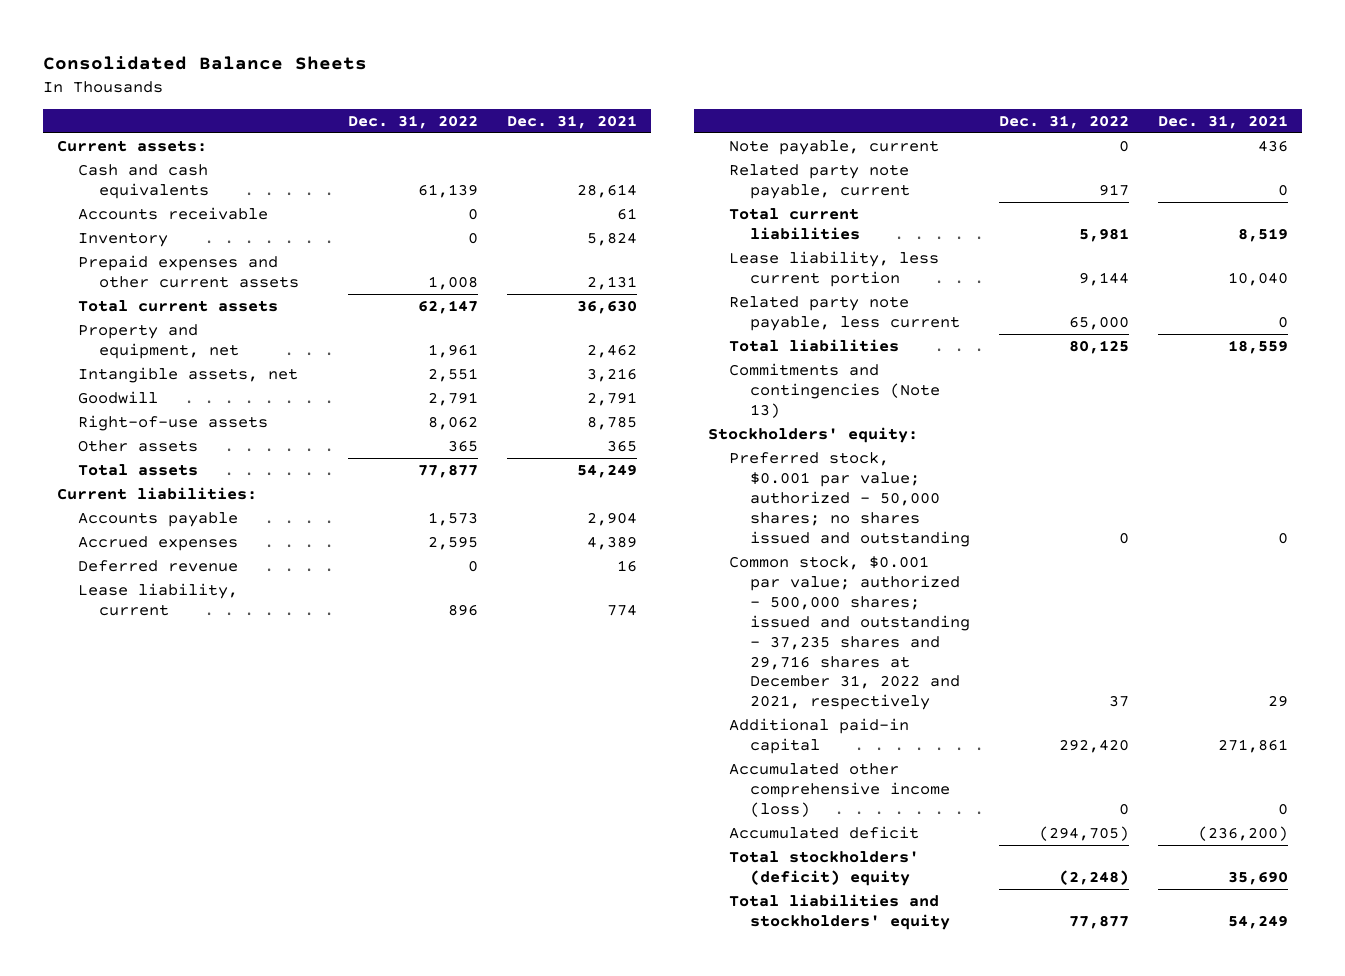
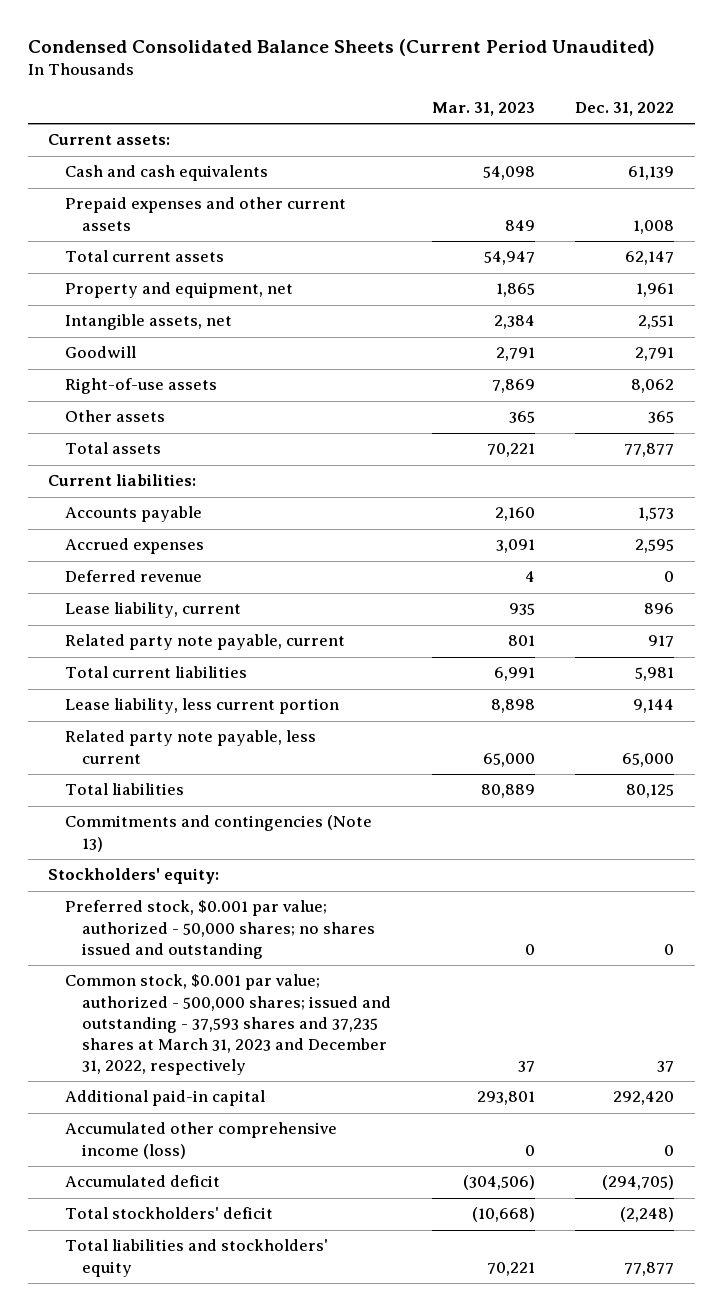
- Consolidated Balance Sheets
+ Condensed Consolidated Balance Sheets (Current Period Unaudited)
- | Dec. 31, 2022 | Dec. 31, 2021
+ | Mar. 31, 2023 | Dec. 31, 2022
- Accounts receivable | 0 | 61
- Inventory | 0 | 5,824
- Note payable, current | 0 | 436
- Common stock, $0.001 par value; authorized - 500,000 shares; issued and outstanding - 37,235 shares and 29,716 shares at December 31, 2022 and 2021, respectively | 37 | 29
+ Common stock, $0.001 par value; authorized - 500,000 shares; issued and outstanding - 37,593 shares and 37,235 shares at March 31, 2023 and December 31, 2022, respectively | 37 | 37
- Total stockholders' (deficit) equity | (2,248) | 35,690
+ Total stockholders' deficit | (10,668) | (2,248)

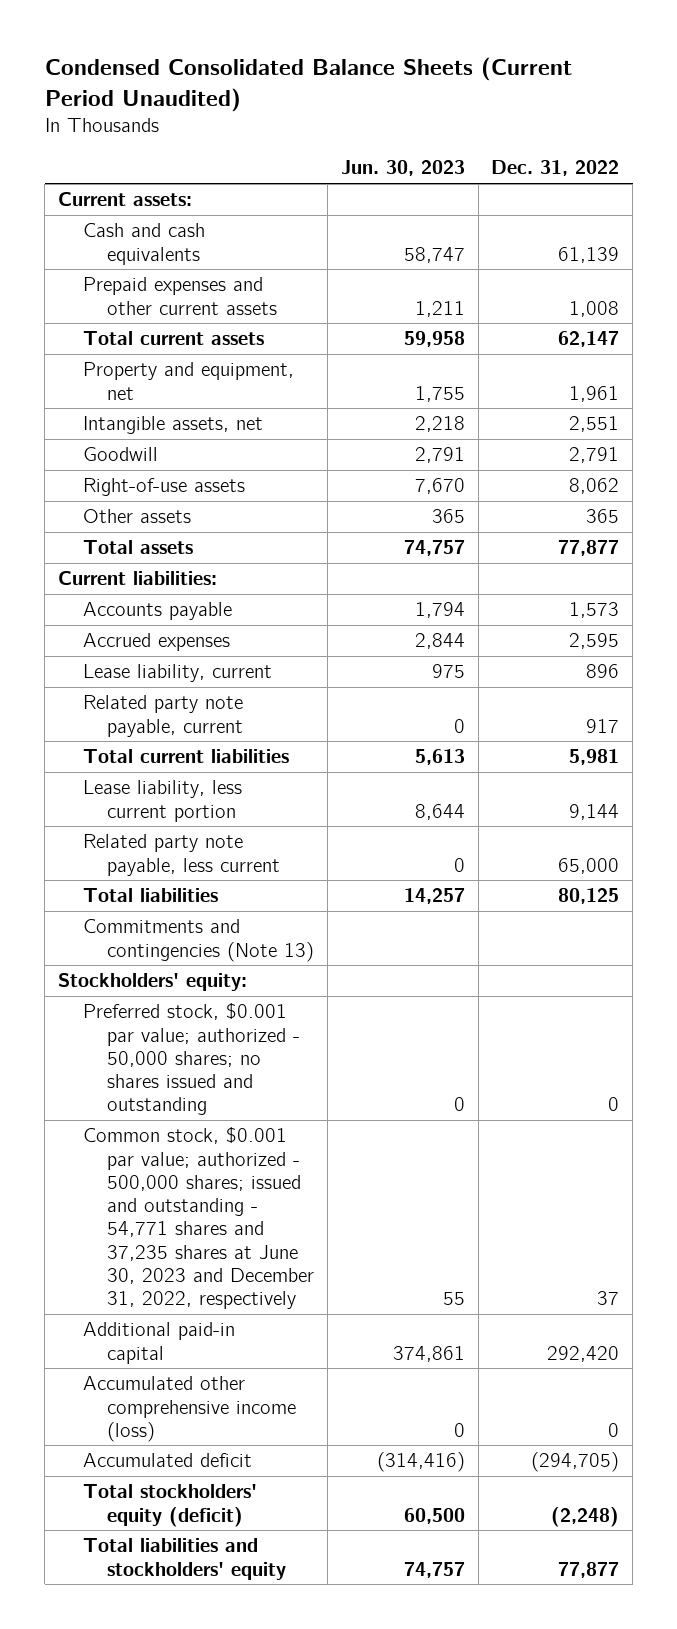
- | Mar. 31, 2023 | Dec. 31, 2022
+ | Jun. 30, 2023 | Dec. 31, 2022
- Deferred revenue | 4 | 0
- Common stock, $0.001 par value; authorized - 500,000 shares; issued and outstanding - 37,593 shares and 37,235 shares at March 31, 2023 and December 31, 2022, respectively | 37 | 37
+ Common stock, $0.001 par value; authorized - 500,000 shares; issued and outstanding - 54,771 shares and 37,235 shares at June 30, 2023 and December 31, 2022, respectively | 55 | 37
- Total stockholders' deficit | (10,668) | (2,248)
+ Total stockholders' equity (deficit) | 60,500 | (2,248)

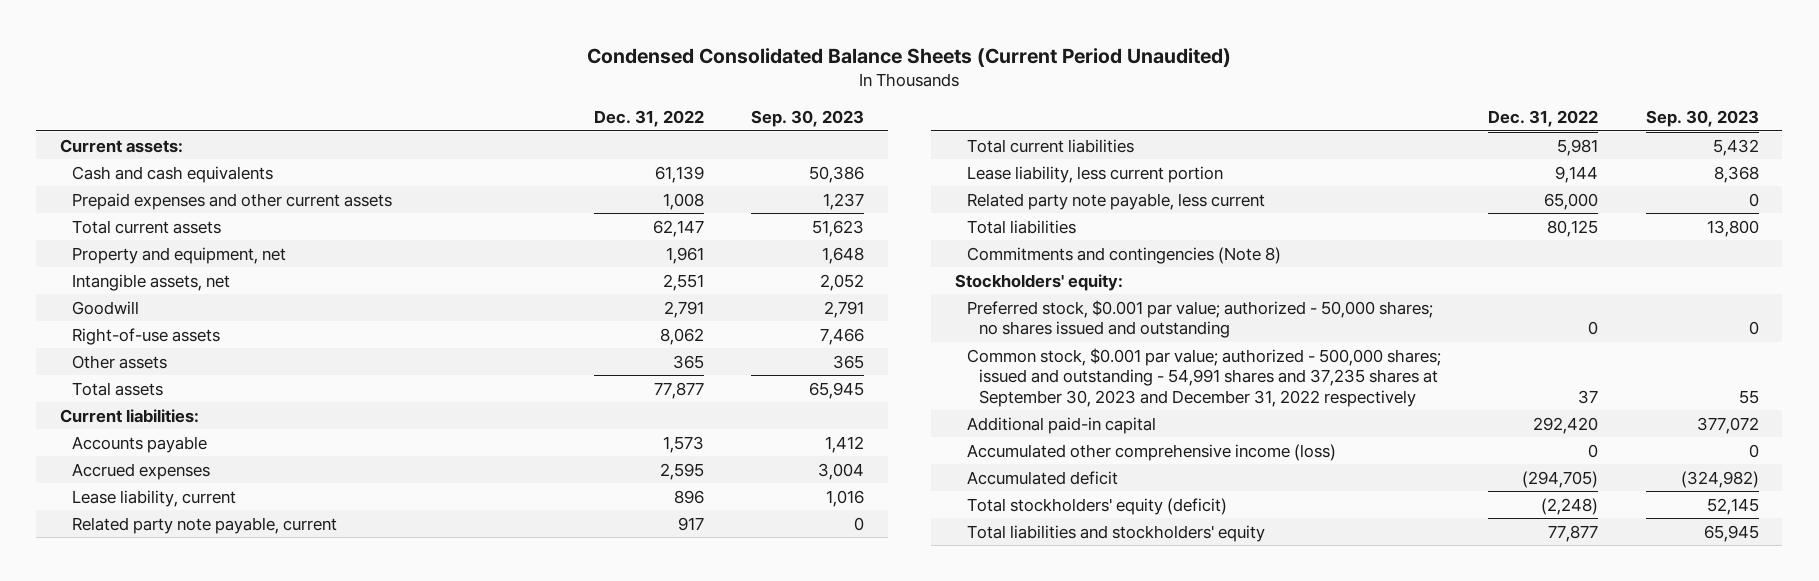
- | Jun. 30, 2023 | Dec. 31, 2022
+ | Dec. 31, 2022 | Sep. 30, 2023
- Commitments and contingencies (Note 13)
+ Commitments and contingencies (Note 8)
- Common stock, $0.001 par value; authorized - 500,000 shares; issued and outstanding - 54,771 shares and 37,235 shares at June 30, 2023 and December 31, 2022, respectively | 55 | 37
+ Common stock, $0.001 par value; authorized - 500,000 shares; issued and outstanding - 54,991 shares and 37,235 shares at September 30, 2023 and December 31, 2022 respectively | 37 | 55

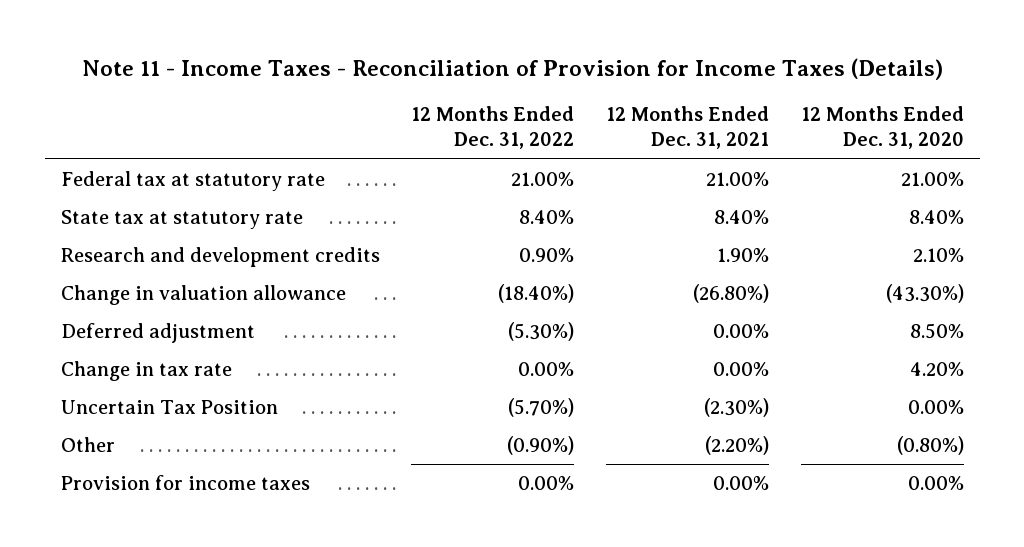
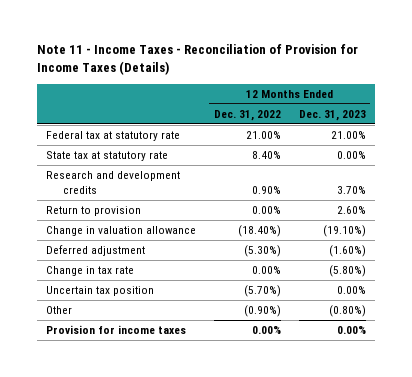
- | 12 Months Ended Dec. 31, 2022 | 12 Months Ended Dec. 31, 2021 | 12 Months Ended Dec. 31, 2020
+ | 12 Months Ended Dec. 31, 2022 | 12 Months Ended Dec. 31, 2023
+ Return to provision | 0.00% | 2.60%
- Uncertain Tax Position | (5.70%) | (2.30%) | 0.00%
+ Uncertain tax position | (5.70%) | 0.00%

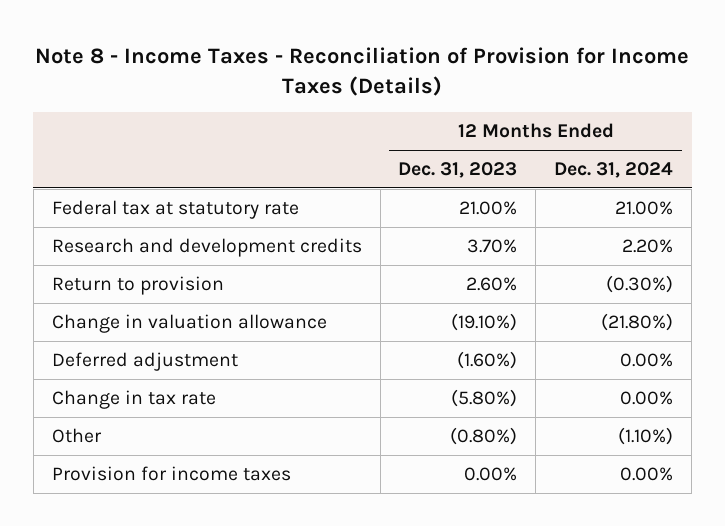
- Note 11 - Income Taxes - Reconciliation of Provision for Income Taxes (Details)
+ Note 8 - Income Taxes - Reconciliation of Provision for Income Taxes (Details)
- | 12 Months Ended Dec. 31, 2022 | 12 Months Ended Dec. 31, 2023
+ | 12 Months Ended Dec. 31, 2023 | 12 Months Ended Dec. 31, 2024
- State tax at statutory rate | 8.40% | 0.00%
- Uncertain tax position | (5.70%) | 0.00%

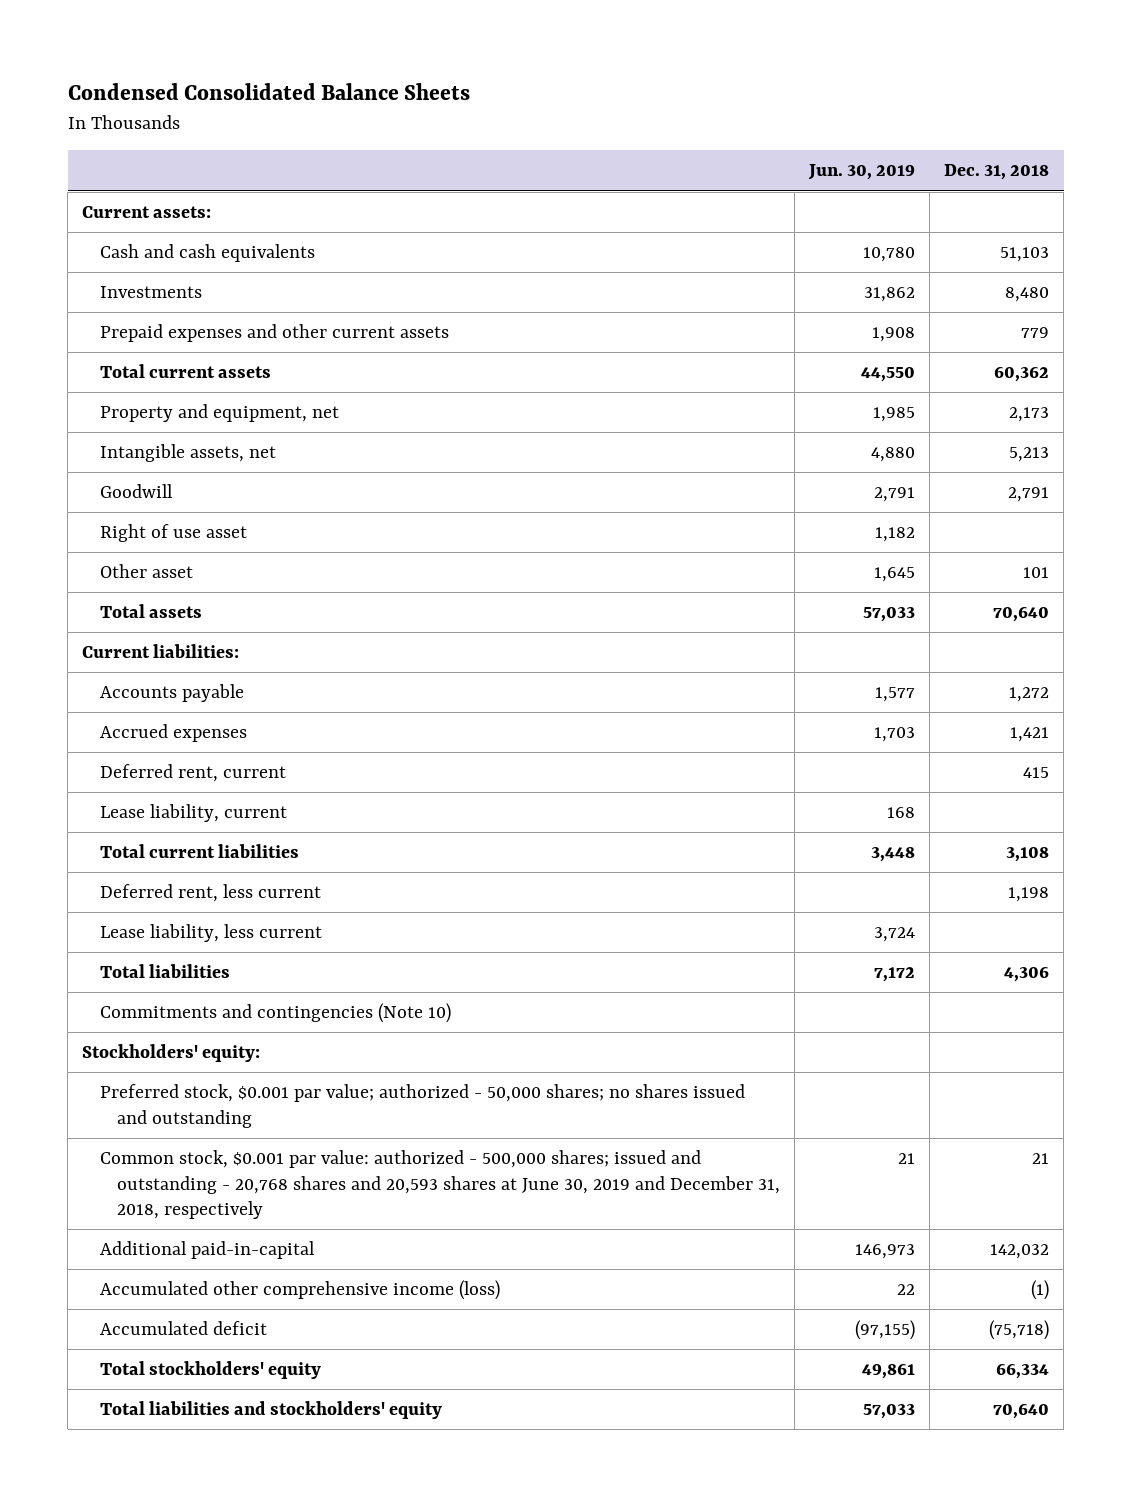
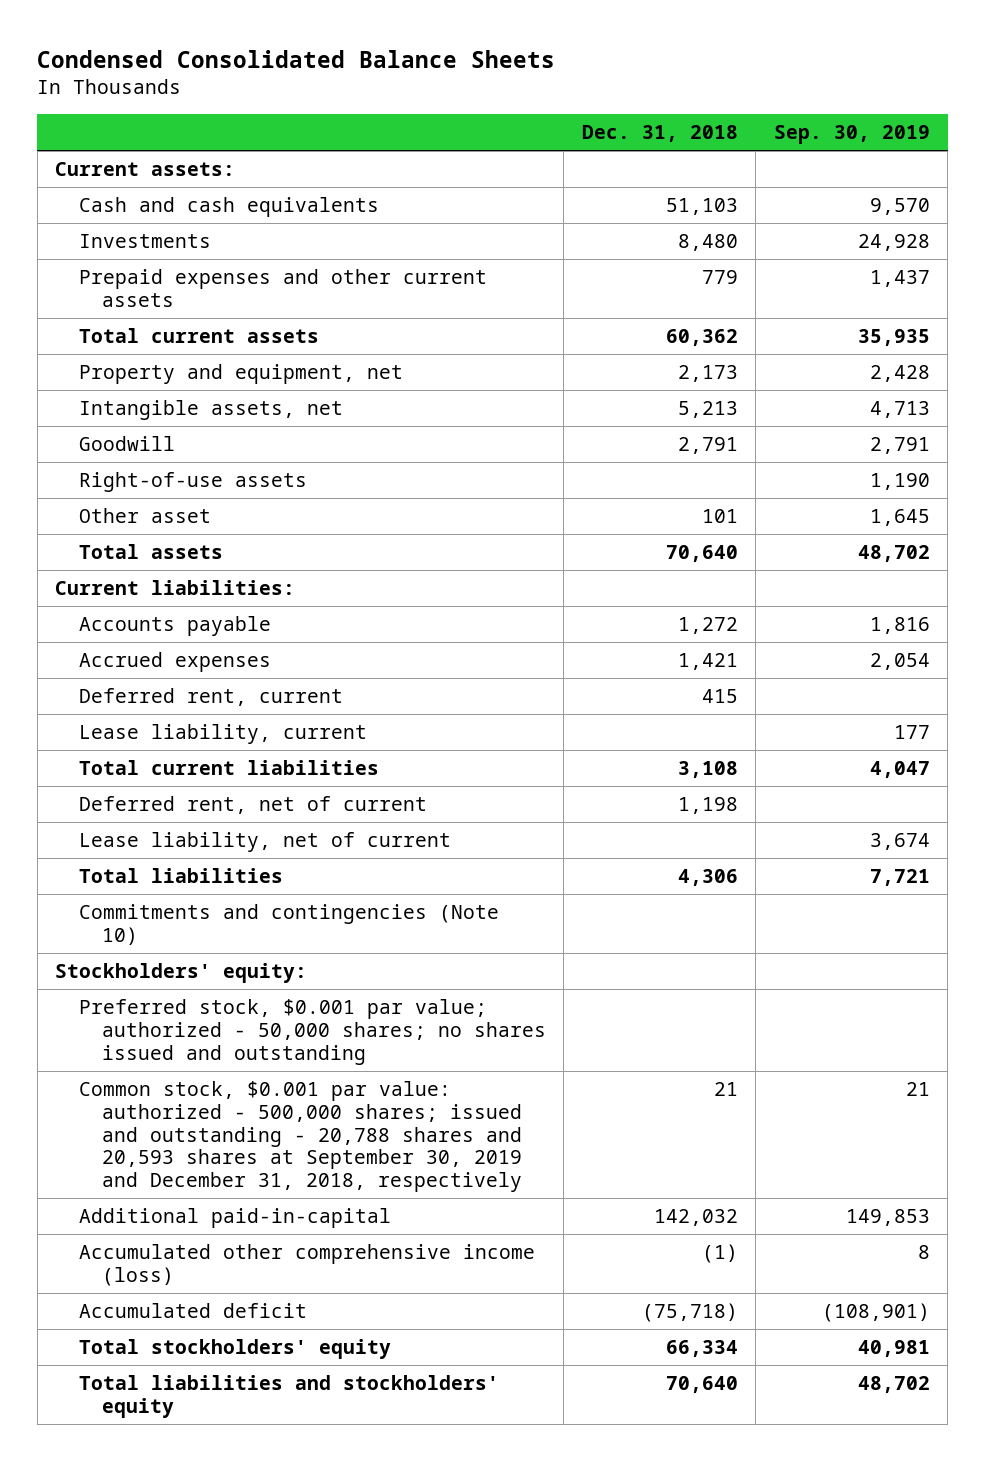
- | Jun. 30, 2019 | Dec. 31, 2018
+ | Dec. 31, 2018 | Sep. 30, 2019
- Right of use asset | 1,182 |
+ Right-of-use assets | | 1,190
- Deferred rent, less current | | 1,198
- Lease liability, less current | 3,724 |
+ Deferred rent, net of current | 1,198 |
+ Lease liability, net of current | | 3,674
- Common stock, $0.001 par value: authorized - 500,000 shares; issued and outstanding - 20,768 shares and 20,593 shares at June 30, 2019 and December 31, 2018, respectively | 21 | 21
+ Common stock, $0.001 par value: authorized - 500,000 shares; issued and outstanding - 20,788 shares and 20,593 shares at September 30, 2019 and December 31, 2018, respectively | 21 | 21

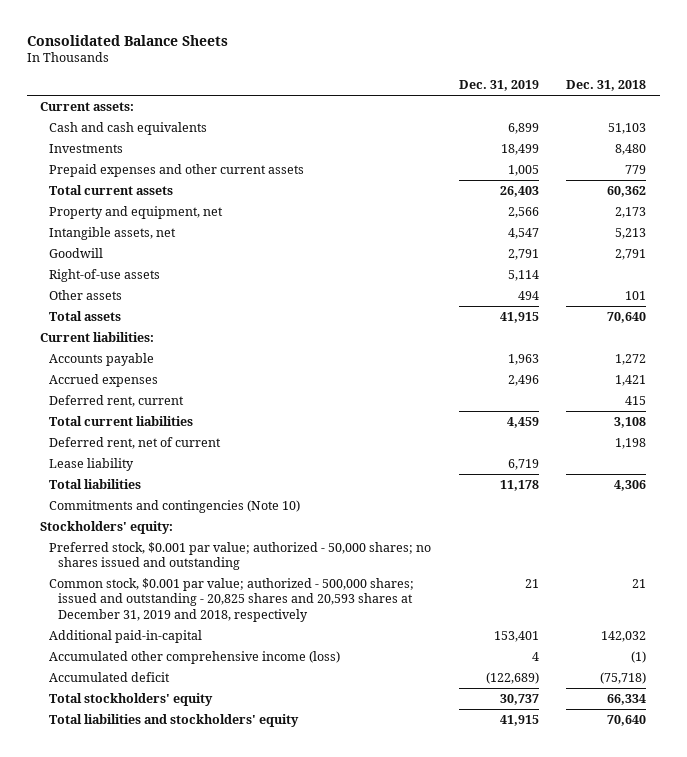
- Condensed Consolidated Balance Sheets
+ Consolidated Balance Sheets
- | Dec. 31, 2018 | Sep. 30, 2019
+ | Dec. 31, 2019 | Dec. 31, 2018
- Other asset | 101 | 1,645
+ Other assets | 494 | 101
- Lease liability, current | | 177
- Lease liability, net of current | | 3,674
+ Lease liability | 6,719 |
- Common stock, $0.001 par value: authorized - 500,000 shares; issued and outstanding - 20,788 shares and 20,593 shares at September 30, 2019 and December 31, 2018, respectively | 21 | 21
+ Common stock, $0.001 par value; authorized - 500,000 shares; issued and outstanding - 20,825 shares and 20,593 shares at December 31, 2019 and 2018, respectively | 21 | 21

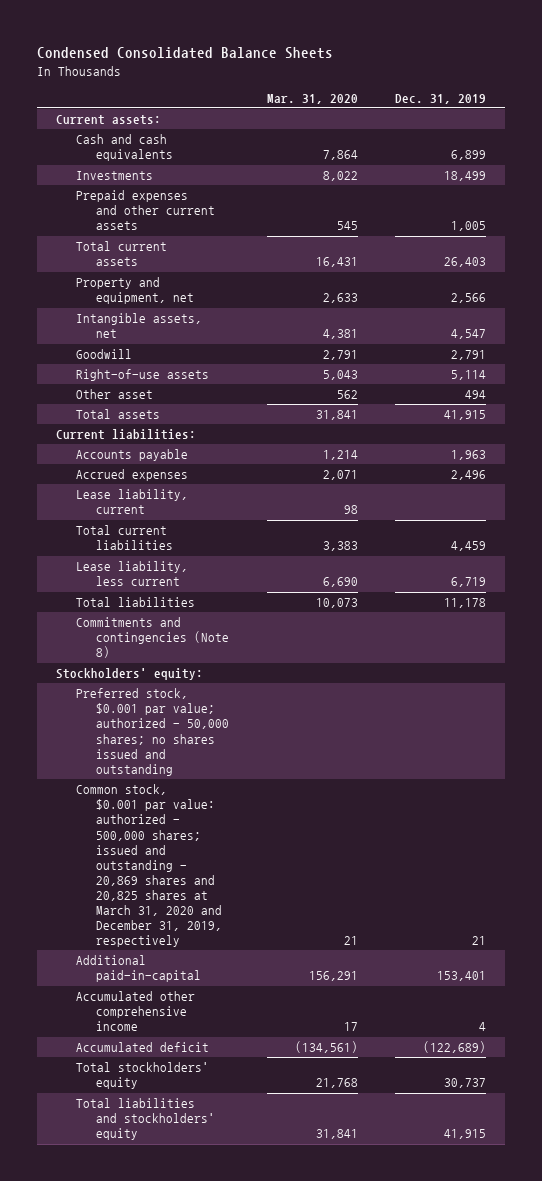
- Consolidated Balance Sheets
+ Condensed Consolidated Balance Sheets
- | Dec. 31, 2019 | Dec. 31, 2018
+ | Mar. 31, 2020 | Dec. 31, 2019
- Other assets | 494 | 101
+ Other asset | 562 | 494
- Deferred rent, current | | 415
+ Lease liability, current | 98 |
- Deferred rent, net of current | | 1,198
- Lease liability | 6,719 |
+ Lease liability, less current | 6,690 | 6,719
- Commitments and contingencies (Note 10)
+ Commitments and contingencies (Note 8)
- Common stock, $0.001 par value; authorized - 500,000 shares; issued and outstanding - 20,825 shares and 20,593 shares at December 31, 2019 and 2018, respectively | 21 | 21
+ Common stock, $0.001 par value: authorized - 500,000 shares; issued and outstanding - 20,869 shares and 20,825 shares at March 31, 2020 and December 31, 2019, respectively | 21 | 21
- Accumulated other comprehensive income (loss) | 4 | (1)
+ Accumulated other comprehensive income | 17 | 4

